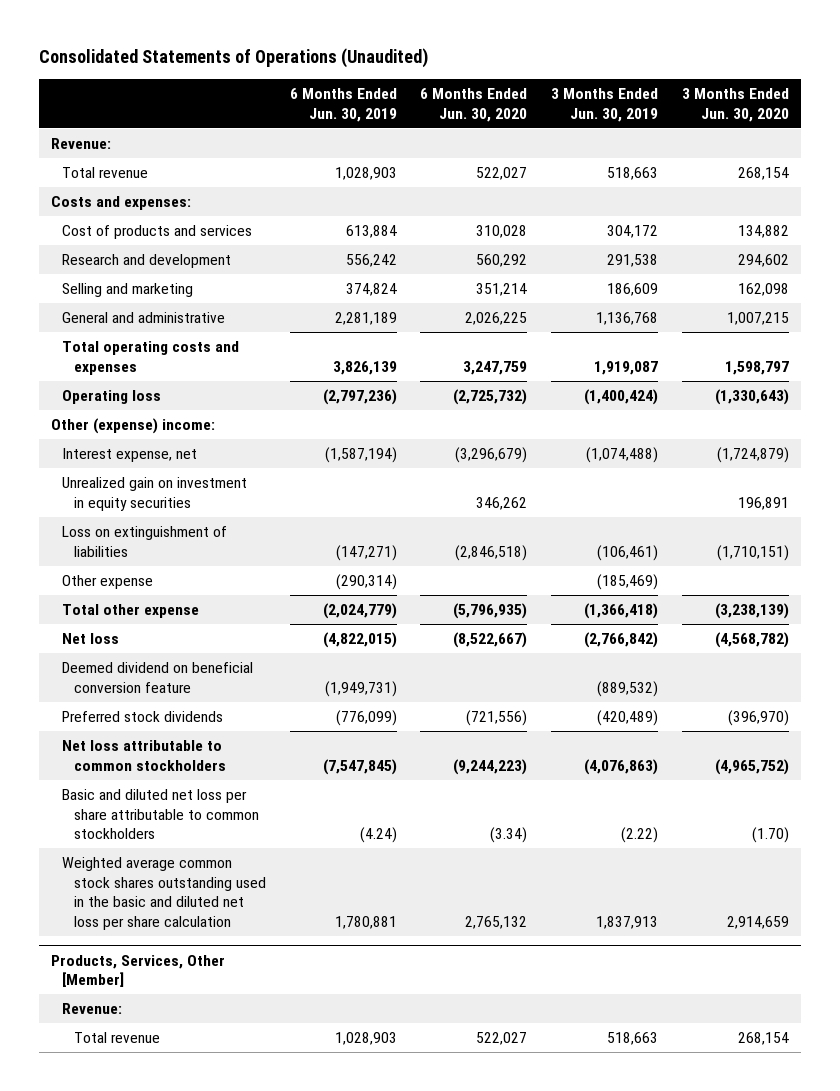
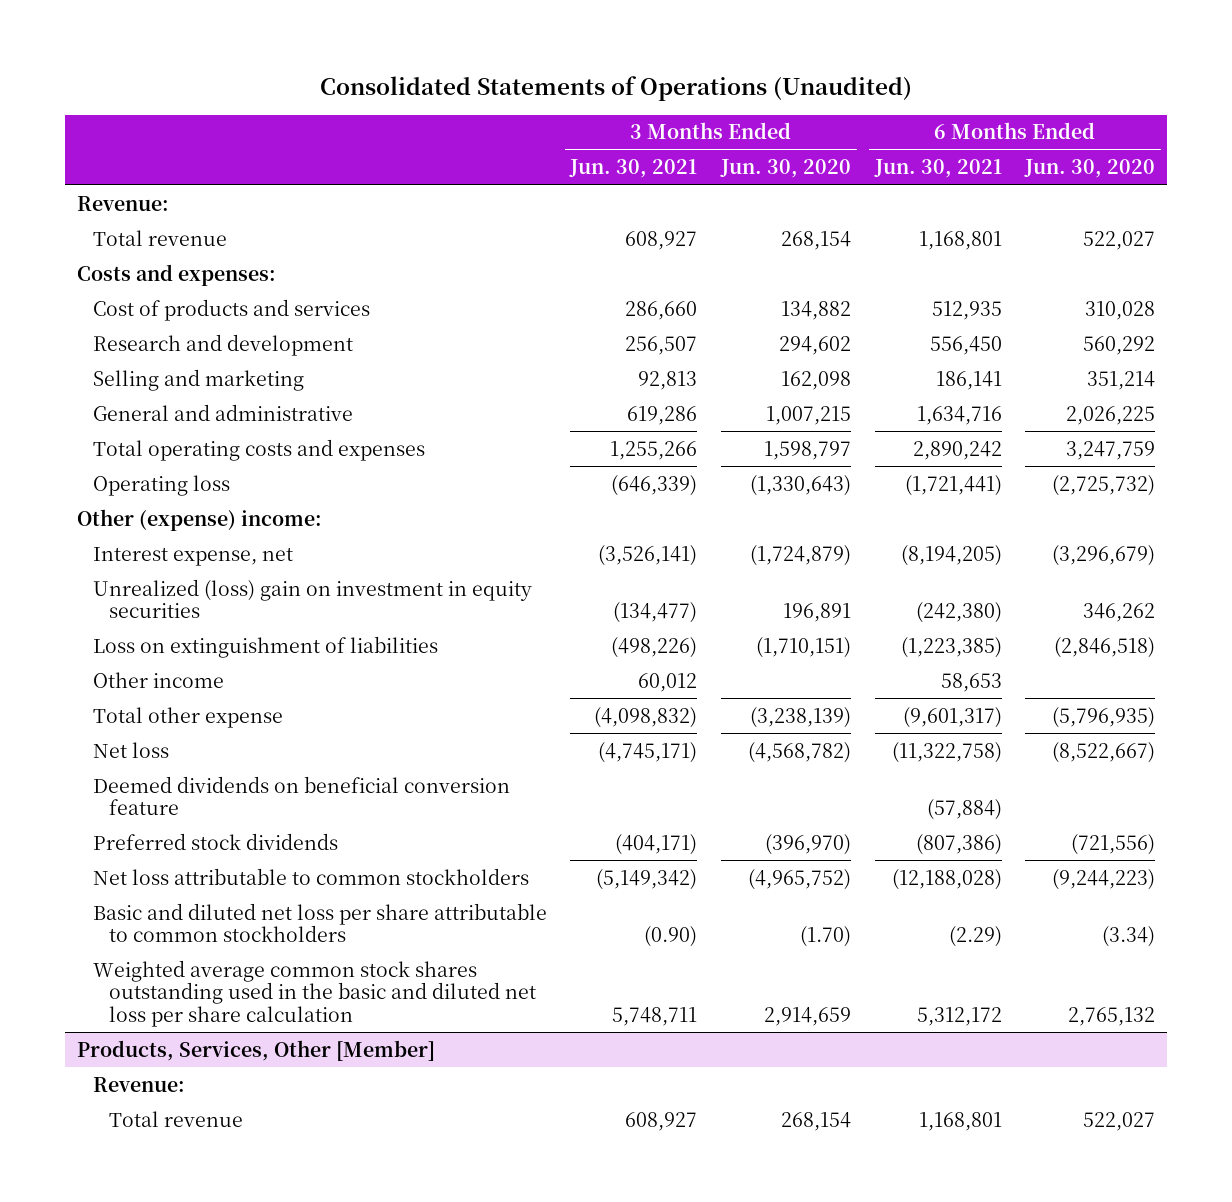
- | 6 Months Ended Jun. 30, 2019 | 6 Months Ended Jun. 30, 2020 | 3 Months Ended Jun. 30, 2019 | 3 Months Ended Jun. 30, 2020
+ | 3 Months Ended Jun. 30, 2021 | 3 Months Ended Jun. 30, 2020 | 6 Months Ended Jun. 30, 2021 | 6 Months Ended Jun. 30, 2020
- Unrealized gain on investment in equity securities | | 346,262 | | 196,891
+ Unrealized (loss) gain on investment in equity securities | (134,477) | 196,891 | (242,380) | 346,262
- Other expense | (290,314) | | (185,469) |
+ Other income | 60,012 | | 58,653 |
- Deemed dividend on beneficial conversion feature | (1,949,731) | | (889,532) |
+ Deemed dividends on beneficial conversion feature | | | (57,884) |

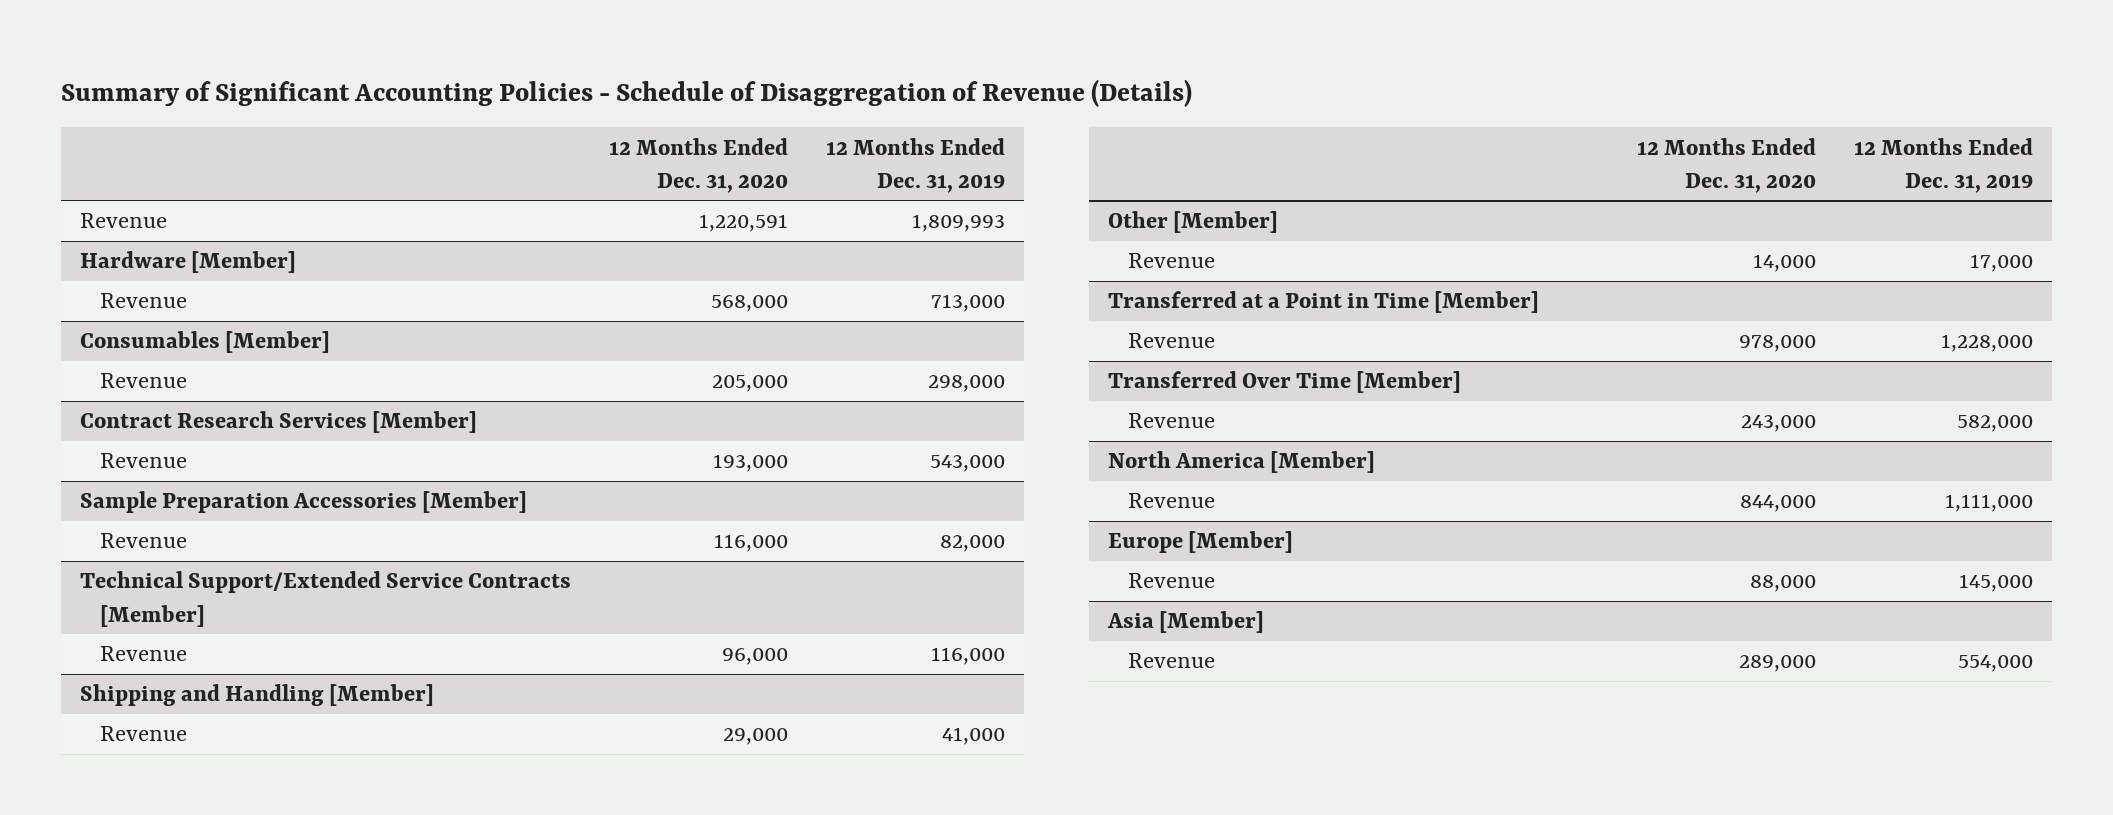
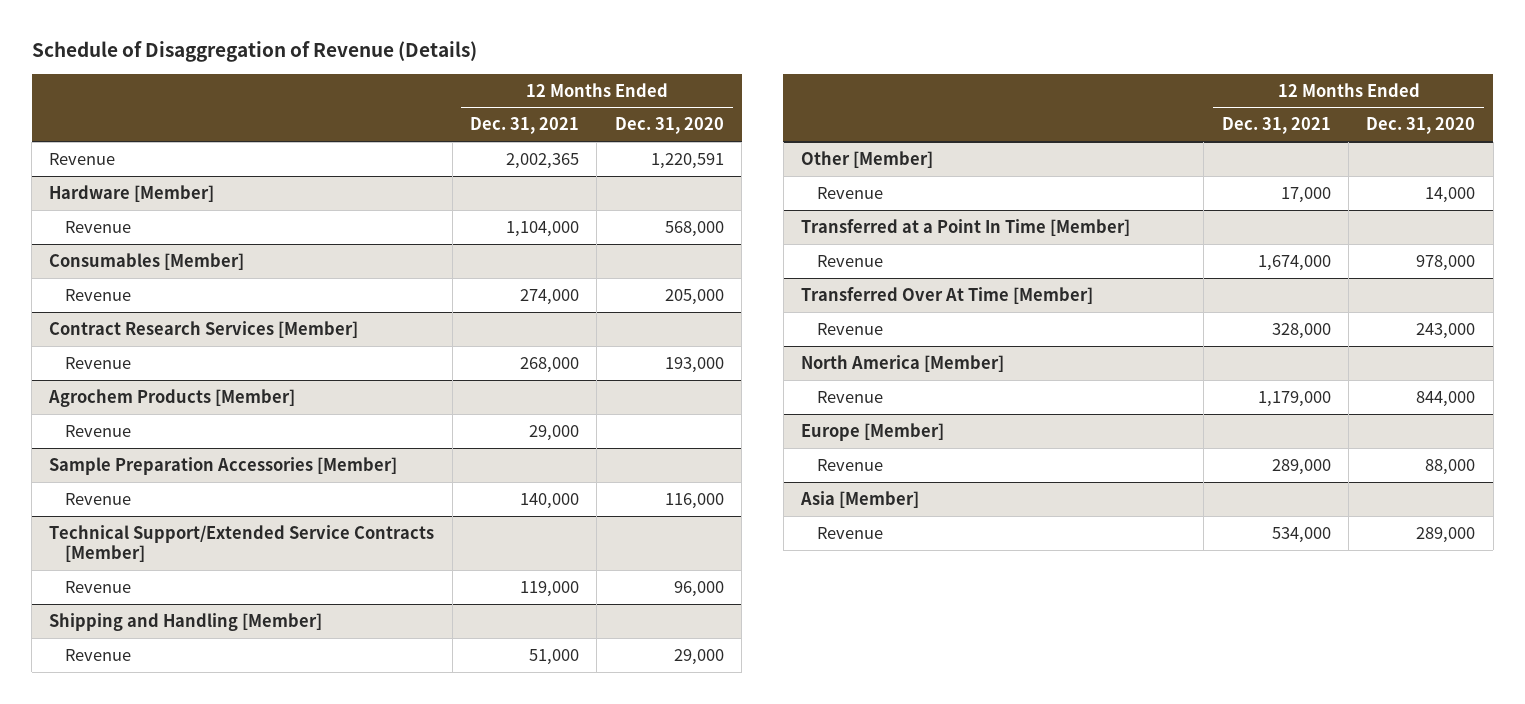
- Summary of Significant Accounting Policies - Schedule of Disaggregation of Revenue (Details)
+ Schedule of Disaggregation of Revenue (Details)
- | 12 Months Ended Dec. 31, 2020 | 12 Months Ended Dec. 31, 2019
+ | 12 Months Ended Dec. 31, 2021 | 12 Months Ended Dec. 31, 2020
+ Agrochem Products [Member]
+ Revenue | 29,000 |
- Transferred at a Point in Time [Member]
+ Transferred at a Point In Time [Member]
- Transferred Over Time [Member]
+ Transferred Over At Time [Member]

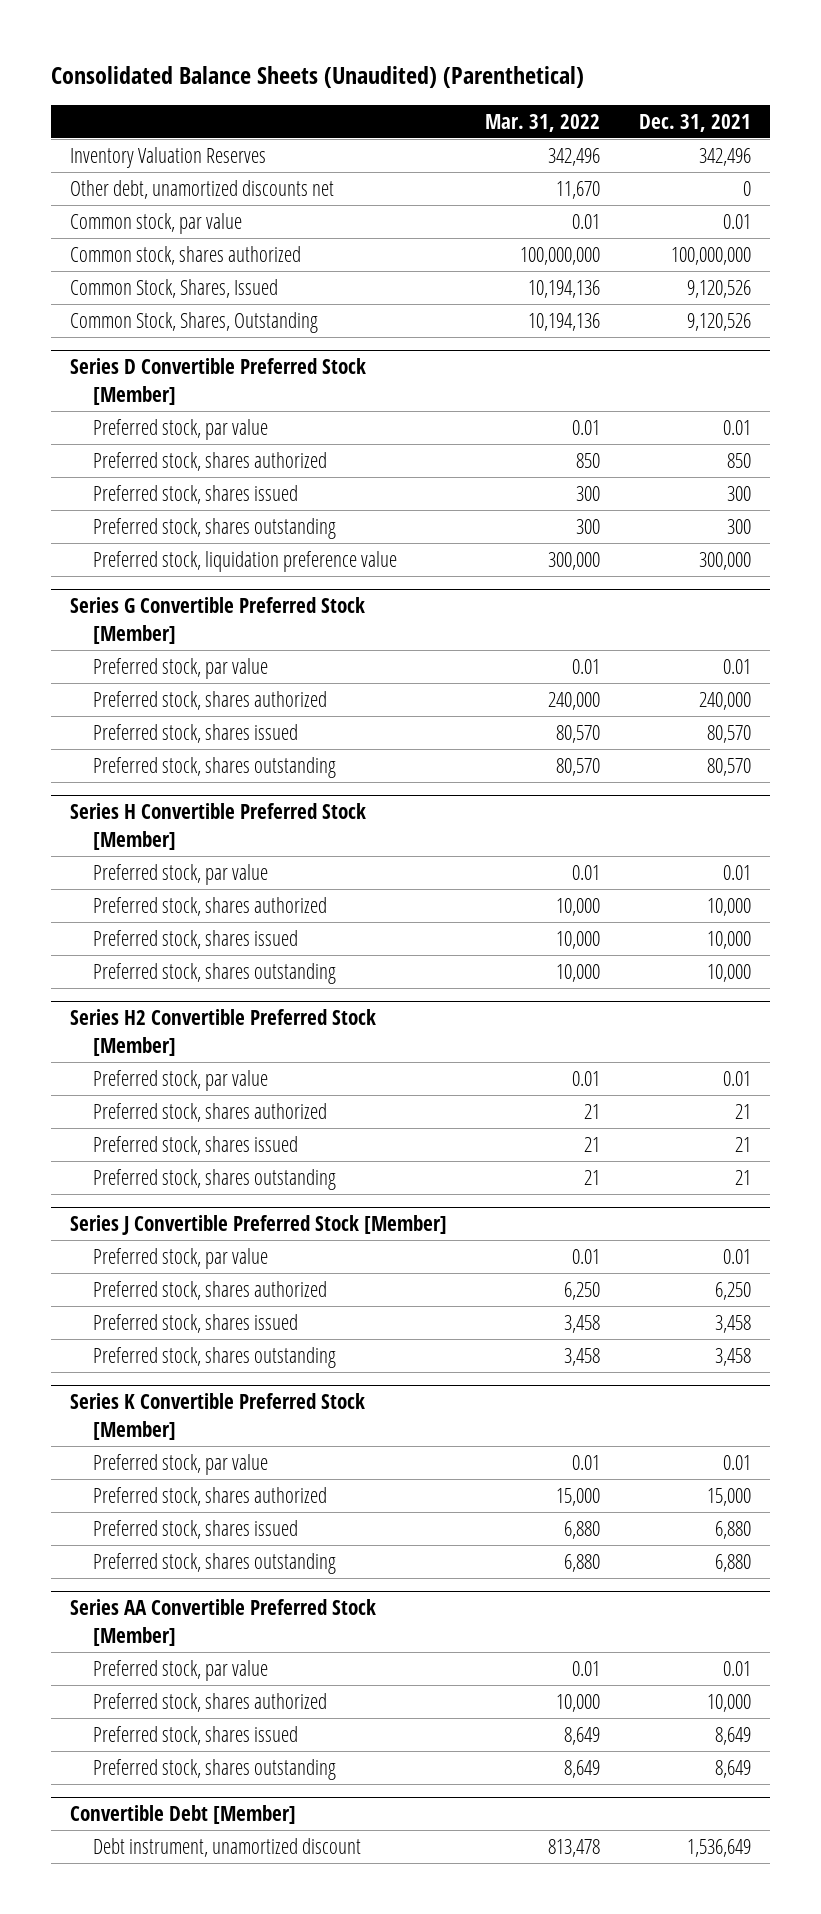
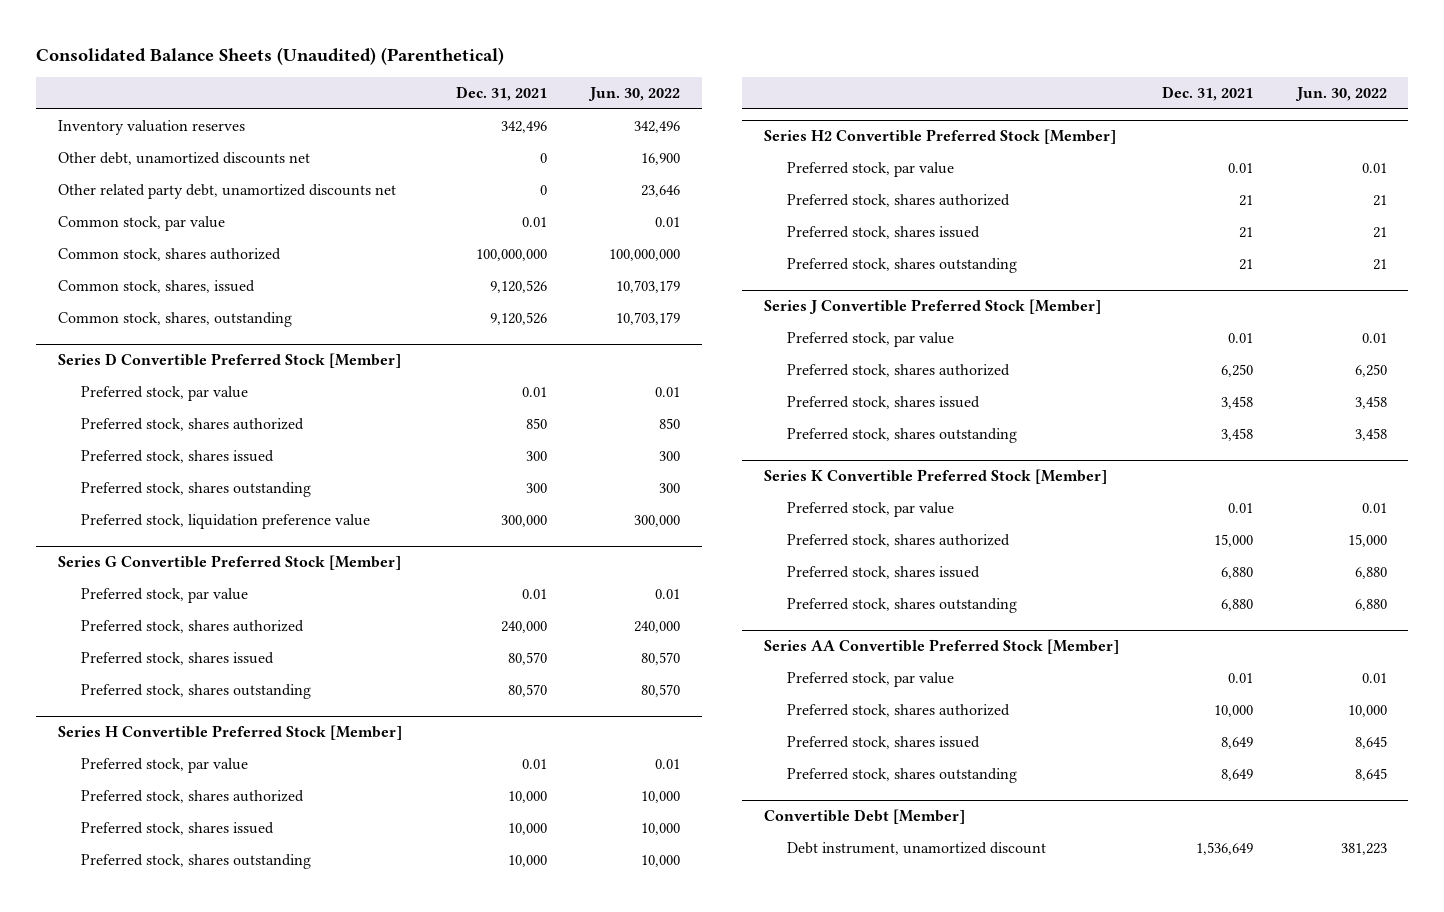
- | Mar. 31, 2022 | Dec. 31, 2021
+ | Dec. 31, 2021 | Jun. 30, 2022
- Inventory Valuation Reserves | 342,496 | 342,496
+ Inventory valuation reserves | 342,496 | 342,496
+ Other related party debt, unamortized discounts net | 0 | 23,646
- Common Stock, Shares, Issued | 10,194,136 | 9,120,526
- Common Stock, Shares, Outstanding | 10,194,136 | 9,120,526
+ Common stock, shares, issued | 9,120,526 | 10,703,179
+ Common stock, shares, outstanding | 9,120,526 | 10,703,179

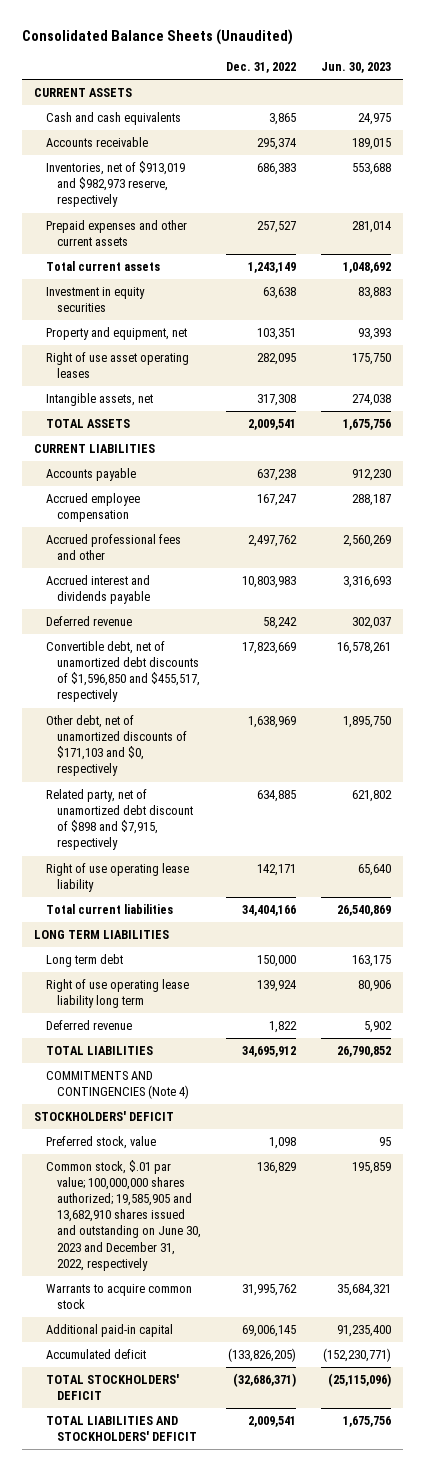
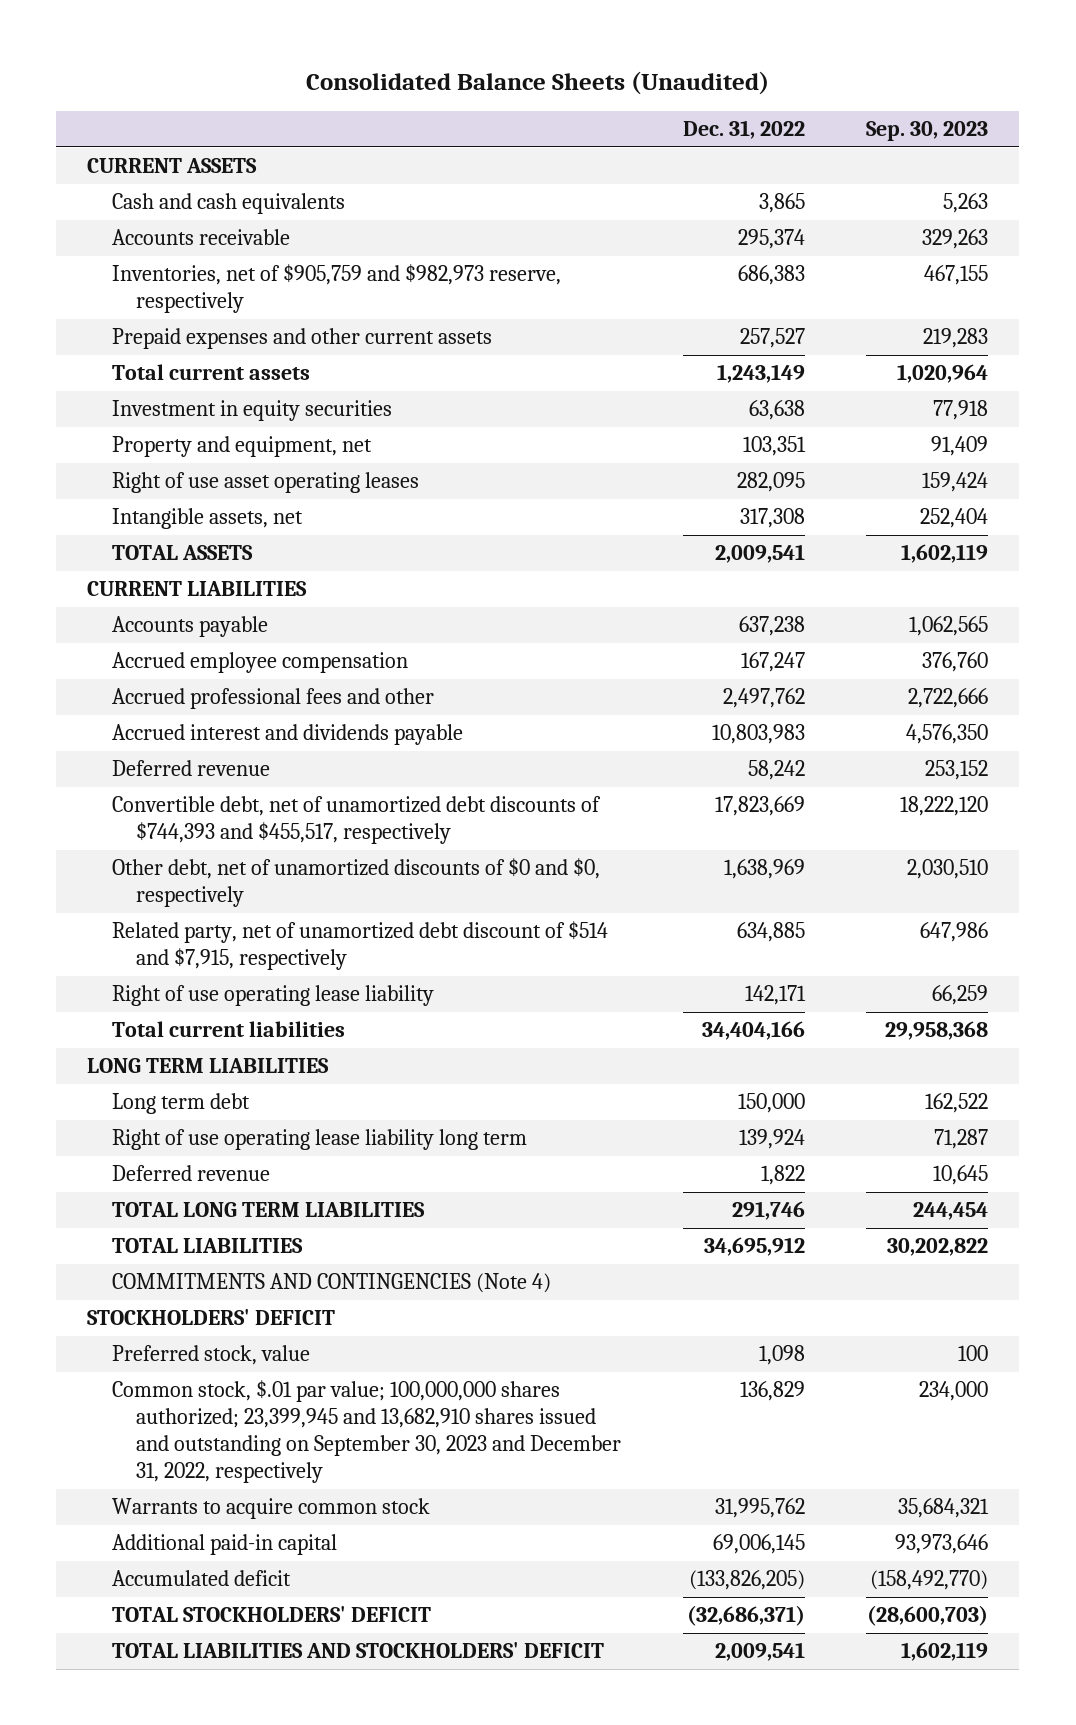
- | Dec. 31, 2022 | Jun. 30, 2023
+ | Dec. 31, 2022 | Sep. 30, 2023
- Inventories, net of $913,019 and $982,973 reserve, respectively | 686,383 | 553,688
+ Inventories, net of $905,759 and $982,973 reserve, respectively | 686,383 | 467,155
- Convertible debt, net of unamortized debt discounts of $1,596,850 and $455,517, respectively | 17,823,669 | 16,578,261
- Other debt, net of unamortized discounts of $171,103 and $0, respectively | 1,638,969 | 1,895,750
- Related party, net of unamortized debt discount of $898 and $7,915, respectively | 634,885 | 621,802
+ Convertible debt, net of unamortized debt discounts of $744,393 and $455,517, respectively | 17,823,669 | 18,222,120
+ Other debt, net of unamortized discounts of $0 and $0, respectively | 1,638,969 | 2,030,510
+ Related party, net of unamortized debt discount of $514 and $7,915, respectively | 634,885 | 647,986
+ TOTAL LONG TERM LIABILITIES | 291,746 | 244,454
- Common stock, $.01 par value; 100,000,000 shares authorized; 19,585,905 and 13,682,910 shares issued and outstanding on June 30, 2023 and December 31, 2022, respectively | 136,829 | 195,859
+ Common stock, $.01 par value; 100,000,000 shares authorized; 23,399,945 and 13,682,910 shares issued and outstanding on September 30, 2023 and December 31, 2022, respectively | 136,829 | 234,000

